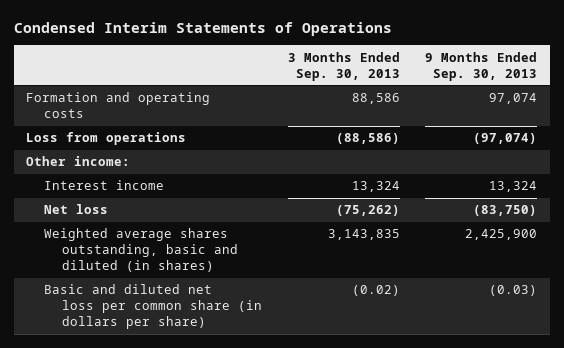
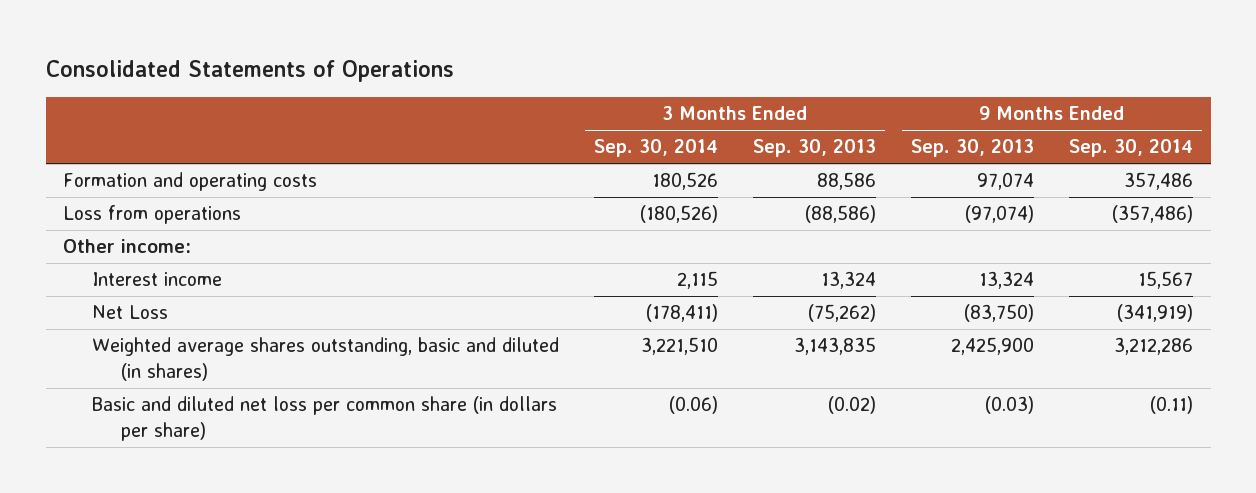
- Condensed Interim Statements of Operations
+ Consolidated Statements of Operations
- | 3 Months Ended Sep. 30, 2013 | 9 Months Ended Sep. 30, 2013
+ | 3 Months Ended Sep. 30, 2014 | 3 Months Ended Sep. 30, 2013 | 9 Months Ended Sep. 30, 2013 | 9 Months Ended Sep. 30, 2014
- Net loss | (75,262) | (83,750)
+ Net Loss | (178,411) | (75,262) | (83,750) | (341,919)

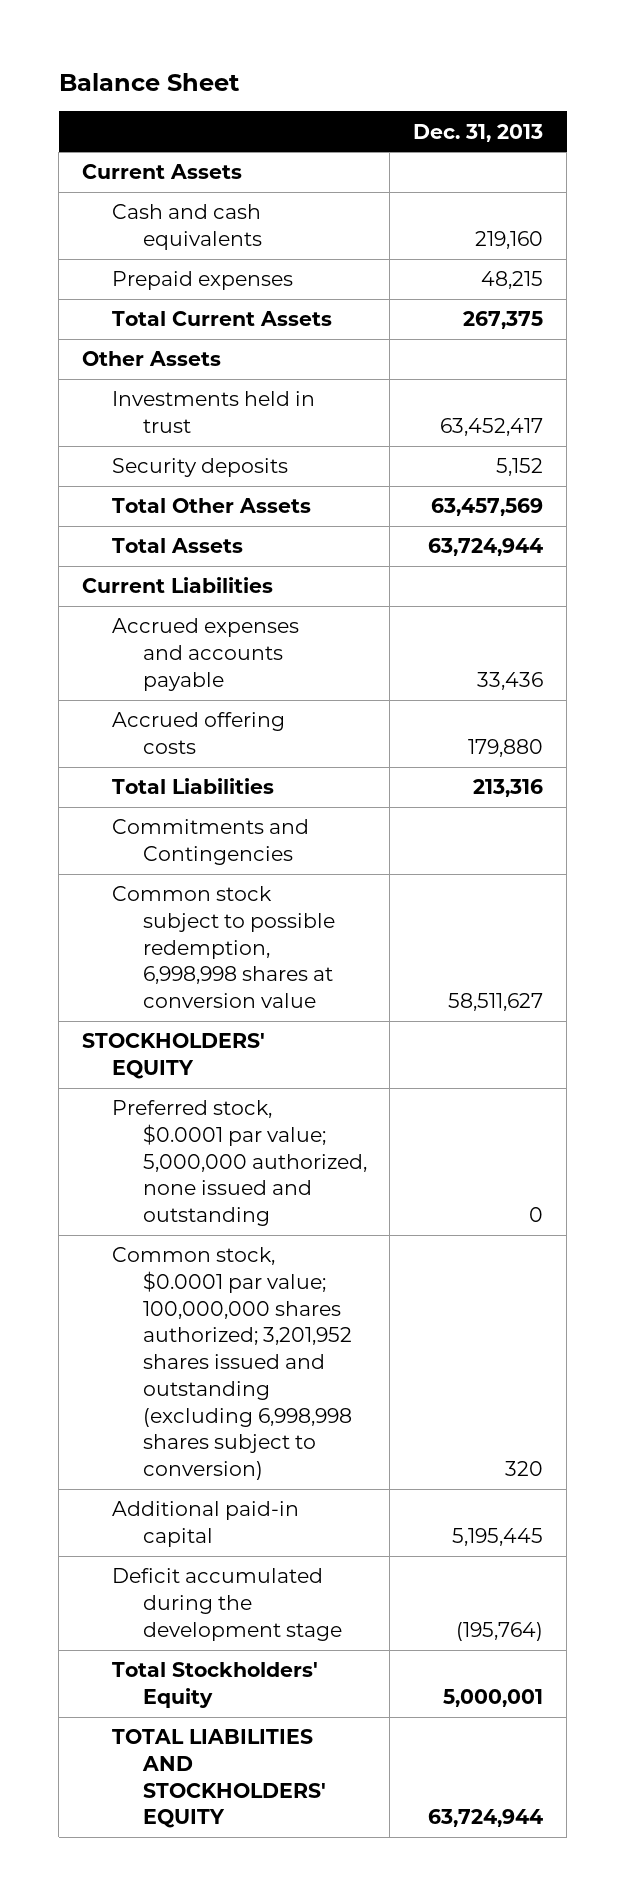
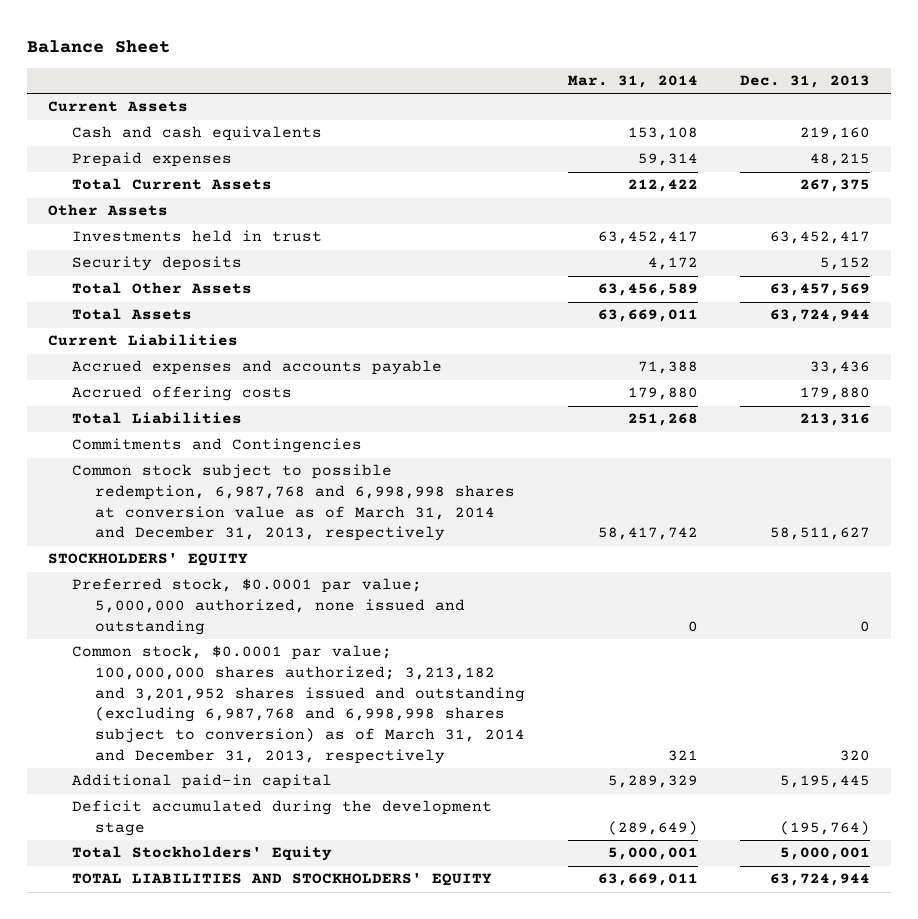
- | Dec. 31, 2013
+ | Mar. 31, 2014 | Dec. 31, 2013
- Common stock subject to possible redemption, 6,998,998 shares at conversion value | 58,511,627
+ Common stock subject to possible redemption, 6,987,768 and 6,998,998 shares at conversion value as of March 31, 2014 and December 31, 2013, respectively | 58,417,742 | 58,511,627
- Common stock, $0.0001 par value; 100,000,000 shares authorized; 3,201,952 shares issued and outstanding (excluding 6,998,998 shares subject to conversion) | 320
+ Common stock, $0.0001 par value; 100,000,000 shares authorized; 3,213,182 and 3,201,952 shares issued and outstanding (excluding 6,987,768 and 6,998,998 shares subject to conversion) as of March 31, 2014 and December 31, 2013, respectively | 321 | 320

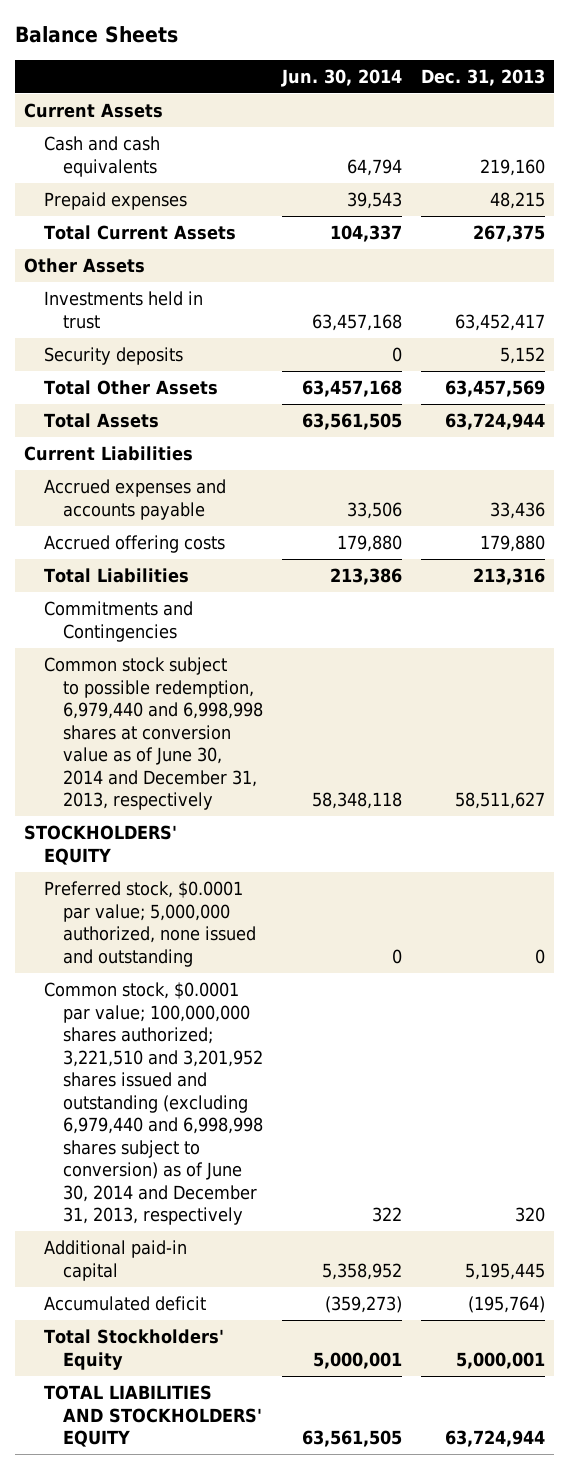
- Balance Sheet
+ Balance Sheets
- | Mar. 31, 2014 | Dec. 31, 2013
+ | Jun. 30, 2014 | Dec. 31, 2013
- Common stock subject to possible redemption, 6,987,768 and 6,998,998 shares at conversion value as of March 31, 2014 and December 31, 2013, respectively | 58,417,742 | 58,511,627
+ Common stock subject to possible redemption, 6,979,440 and 6,998,998 shares at conversion value as of June 30, 2014 and December 31, 2013, respectively | 58,348,118 | 58,511,627
- Common stock, $0.0001 par value; 100,000,000 shares authorized; 3,213,182 and 3,201,952 shares issued and outstanding (excluding 6,987,768 and 6,998,998 shares subject to conversion) as of March 31, 2014 and December 31, 2013, respectively | 321 | 320
+ Common stock, $0.0001 par value; 100,000,000 shares authorized; 3,221,510 and 3,201,952 shares issued and outstanding (excluding 6,979,440 and 6,998,998 shares subject to conversion) as of June 30, 2014 and December 31, 2013, respectively | 322 | 320
- Deficit accumulated during the development stage | (289,649) | (195,764)
+ Accumulated deficit | (359,273) | (195,764)

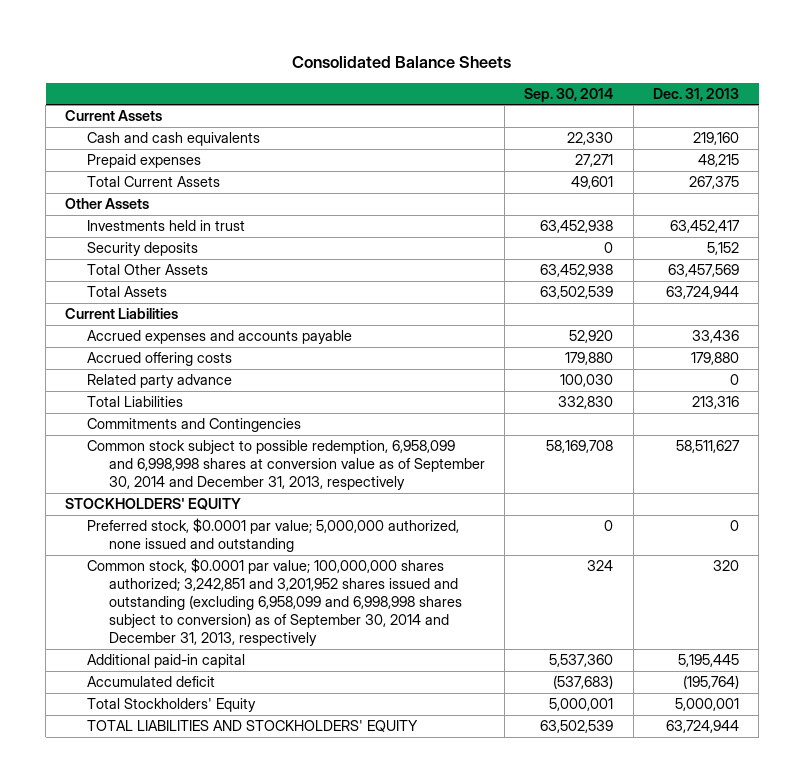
- Balance Sheets
+ Consolidated Balance Sheets
- | Jun. 30, 2014 | Dec. 31, 2013
+ | Sep. 30, 2014 | Dec. 31, 2013
+ Related party advance | 100,030 | 0
- Common stock subject to possible redemption, 6,979,440 and 6,998,998 shares at conversion value as of June 30, 2014 and December 31, 2013, respectively | 58,348,118 | 58,511,627
+ Common stock subject to possible redemption, 6,958,099 and 6,998,998 shares at conversion value as of September 30, 2014 and December 31, 2013, respectively | 58,169,708 | 58,511,627
- Common stock, $0.0001 par value; 100,000,000 shares authorized; 3,221,510 and 3,201,952 shares issued and outstanding (excluding 6,979,440 and 6,998,998 shares subject to conversion) as of June 30, 2014 and December 31, 2013, respectively | 322 | 320
+ Common stock, $0.0001 par value; 100,000,000 shares authorized; 3,242,851 and 3,201,952 shares issued and outstanding (excluding 6,958,099 and 6,998,998 shares subject to conversion) as of September 30, 2014 and December 31, 2013, respectively | 324 | 320

